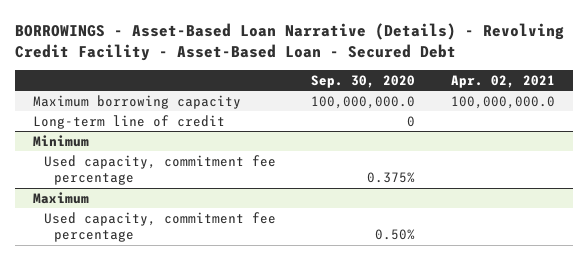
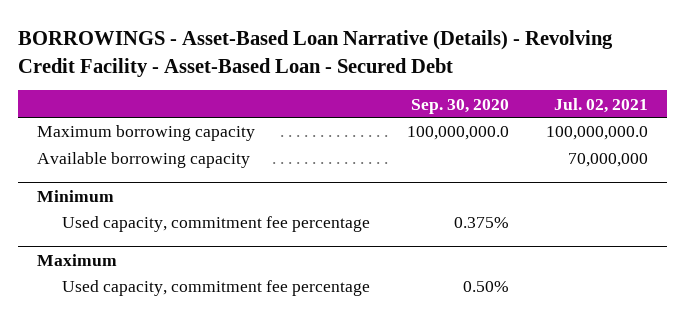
- | Sep. 30, 2020 | Apr. 02, 2021
+ | Sep. 30, 2020 | Jul. 02, 2021
- Long-term line of credit | 0 |
+ Available borrowing capacity | | 70,000,000

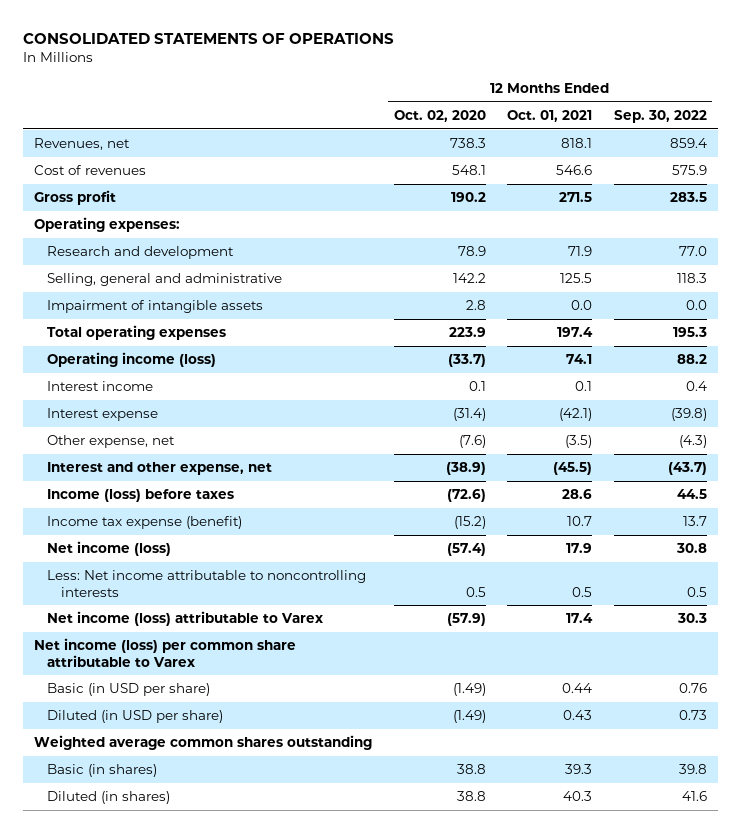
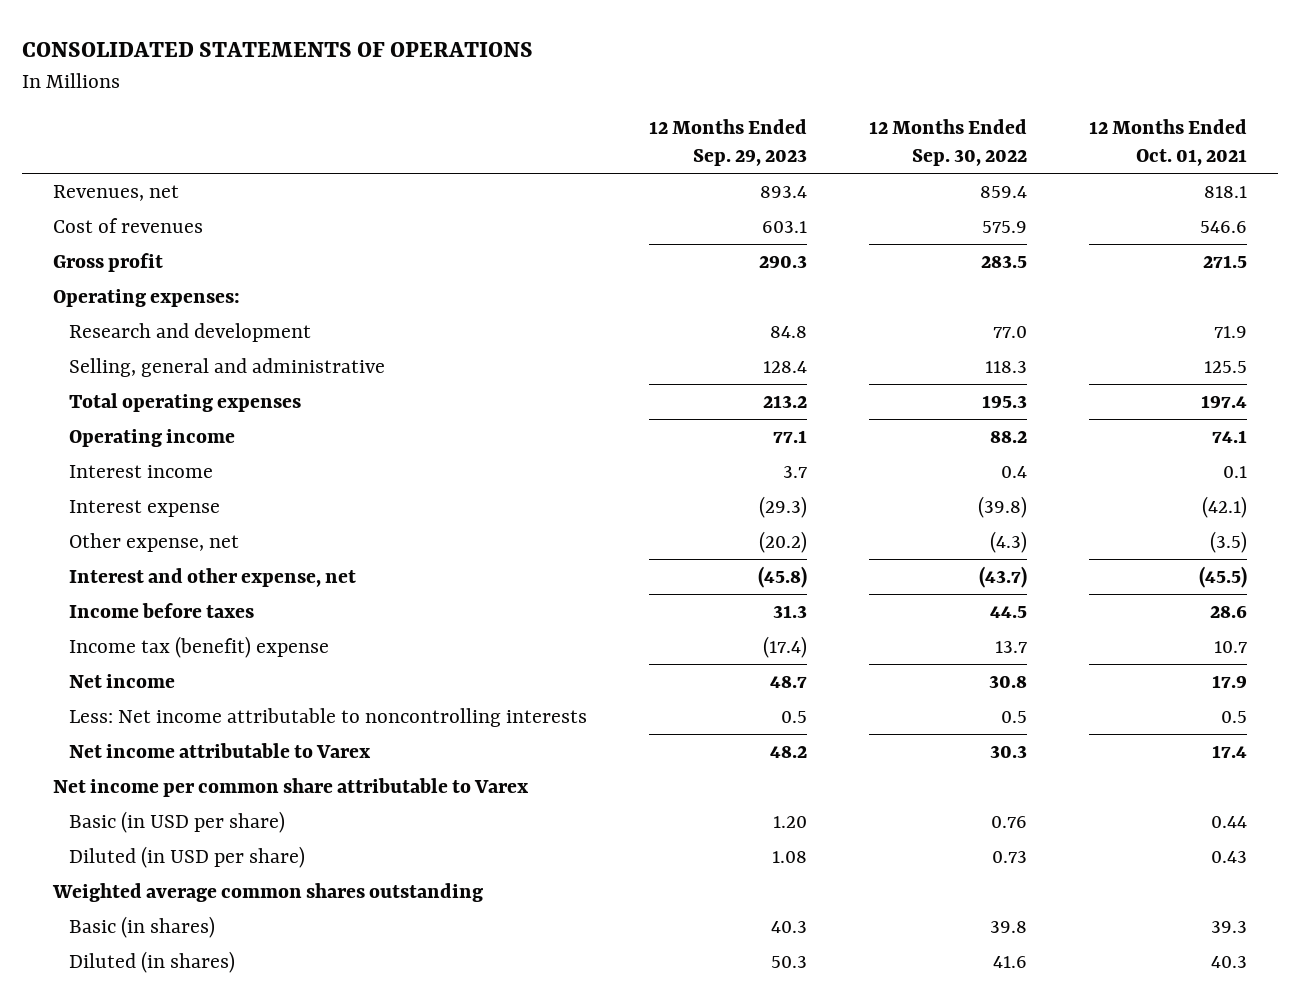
- | 12 Months Ended Oct. 02, 2020 | 12 Months Ended Oct. 01, 2021 | 12 Months Ended Sep. 30, 2022
+ | 12 Months Ended Sep. 29, 2023 | 12 Months Ended Sep. 30, 2022 | 12 Months Ended Oct. 01, 2021
- Impairment of intangible assets | 2.8 | 0.0 | 0.0
- Operating income (loss) | (33.7) | 74.1 | 88.2
+ Operating income | 77.1 | 88.2 | 74.1
- Income (loss) before taxes | (72.6) | 28.6 | 44.5
- Income tax expense (benefit) | (15.2) | 10.7 | 13.7
- Net income (loss) | (57.4) | 17.9 | 30.8
+ Income before taxes | 31.3 | 44.5 | 28.6
+ Income tax (benefit) expense | (17.4) | 13.7 | 10.7
+ Net income | 48.7 | 30.8 | 17.9
- Net income (loss) attributable to Varex | (57.9) | 17.4 | 30.3
- Net income (loss) per common share attributable to Varex
+ Net income attributable to Varex | 48.2 | 30.3 | 17.4
+ Net income per common share attributable to Varex

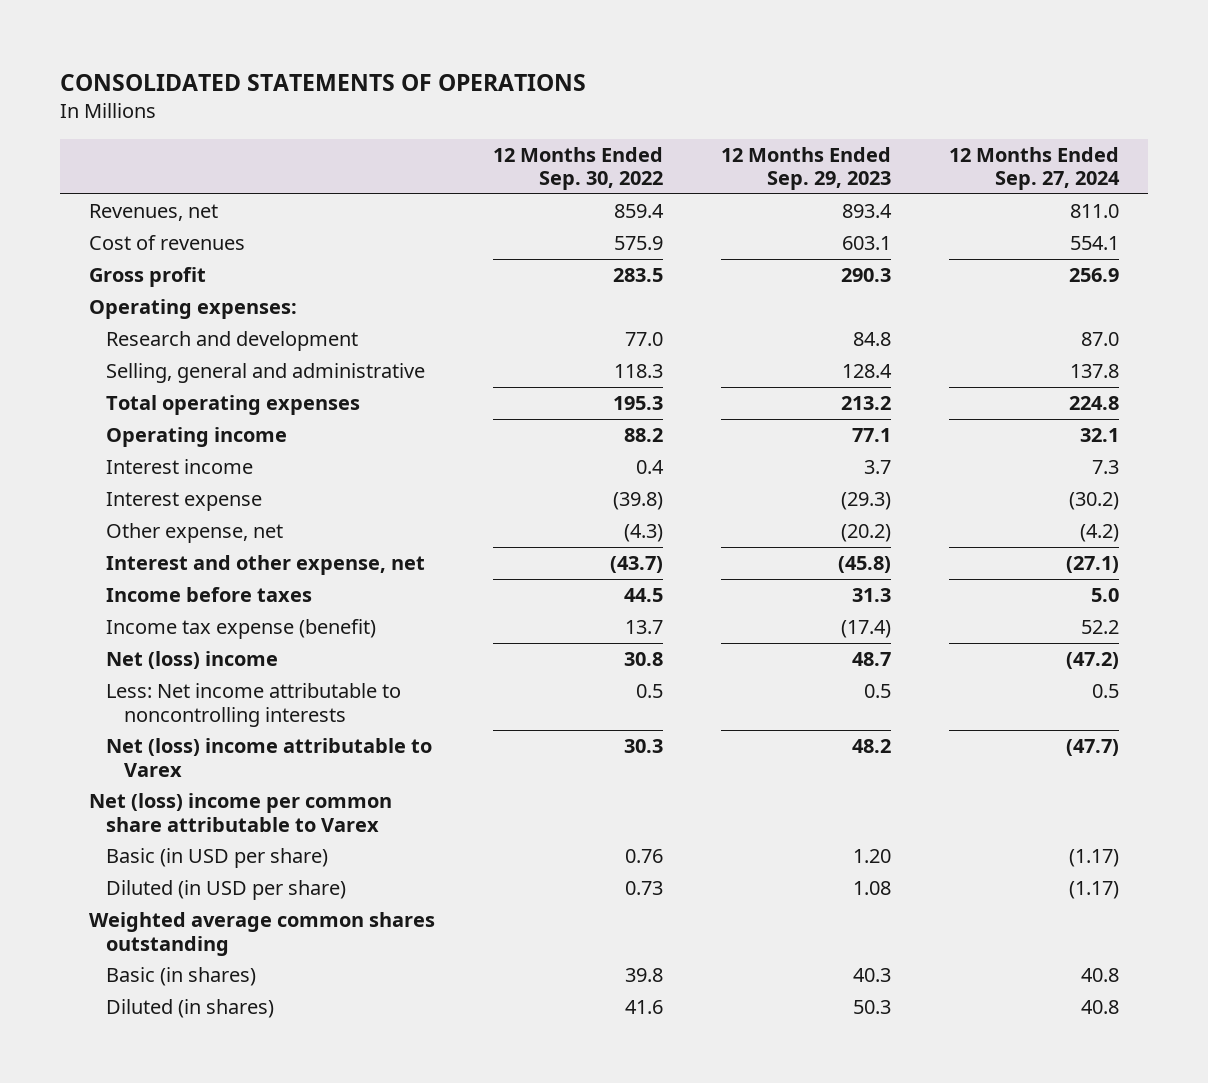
- | 12 Months Ended Sep. 29, 2023 | 12 Months Ended Sep. 30, 2022 | 12 Months Ended Oct. 01, 2021
+ | 12 Months Ended Sep. 30, 2022 | 12 Months Ended Sep. 29, 2023 | 12 Months Ended Sep. 27, 2024
- Income tax (benefit) expense | (17.4) | 13.7 | 10.7
- Net income | 48.7 | 30.8 | 17.9
+ Income tax expense (benefit) | 13.7 | (17.4) | 52.2
+ Net (loss) income | 30.8 | 48.7 | (47.2)
- Net income attributable to Varex | 48.2 | 30.3 | 17.4
- Net income per common share attributable to Varex
+ Net (loss) income attributable to Varex | 30.3 | 48.2 | (47.7)
+ Net (loss) income per common share attributable to Varex

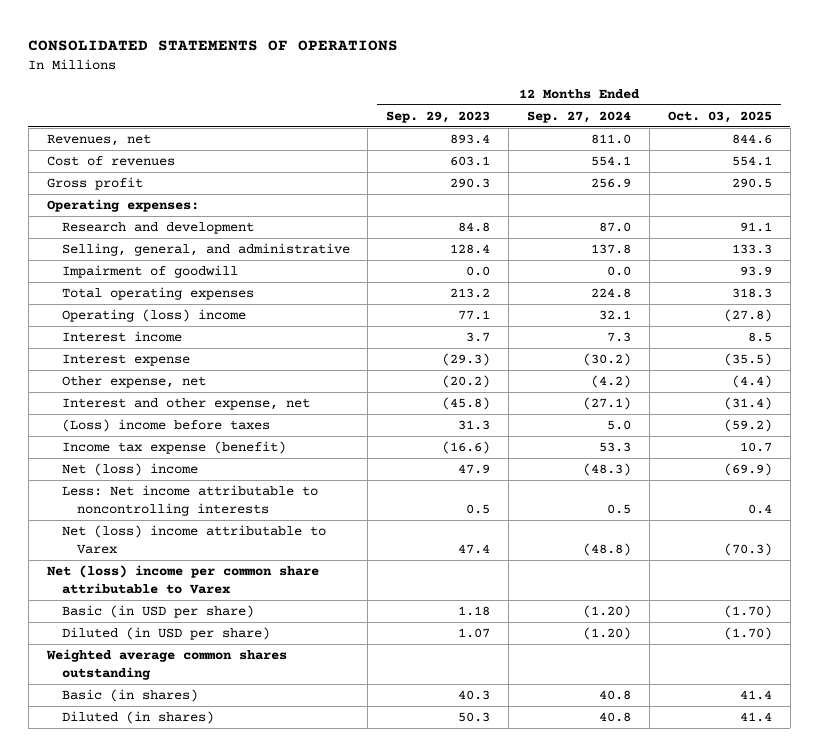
- | 12 Months Ended Sep. 30, 2022 | 12 Months Ended Sep. 29, 2023 | 12 Months Ended Sep. 27, 2024
+ | 12 Months Ended Sep. 29, 2023 | 12 Months Ended Sep. 27, 2024 | 12 Months Ended Oct. 03, 2025
- Selling, general and administrative | 118.3 | 128.4 | 137.8
+ Selling, general, and administrative | 128.4 | 137.8 | 133.3
+ Impairment of goodwill | 0.0 | 0.0 | 93.9
- Operating income | 88.2 | 77.1 | 32.1
+ Operating (loss) income | 77.1 | 32.1 | (27.8)
- Income before taxes | 44.5 | 31.3 | 5.0
- Income tax expense (benefit) | 13.7 | (17.4) | 52.2
- Net (loss) income | 30.8 | 48.7 | (47.2)
+ (Loss) income before taxes | 31.3 | 5.0 | (59.2)
+ Income tax expense (benefit) | (16.6) | 53.3 | 10.7
+ Net (loss) income | 47.9 | (48.3) | (69.9)
- Net (loss) income attributable to Varex | 30.3 | 48.2 | (47.7)
+ Net (loss) income attributable to Varex | 47.4 | (48.8) | (70.3)
- Basic (in USD per share) | 0.76 | 1.20 | (1.17)
- Diluted (in USD per share) | 0.73 | 1.08 | (1.17)
+ Basic (in USD per share) | 1.18 | (1.20) | (1.70)
+ Diluted (in USD per share) | 1.07 | (1.20) | (1.70)

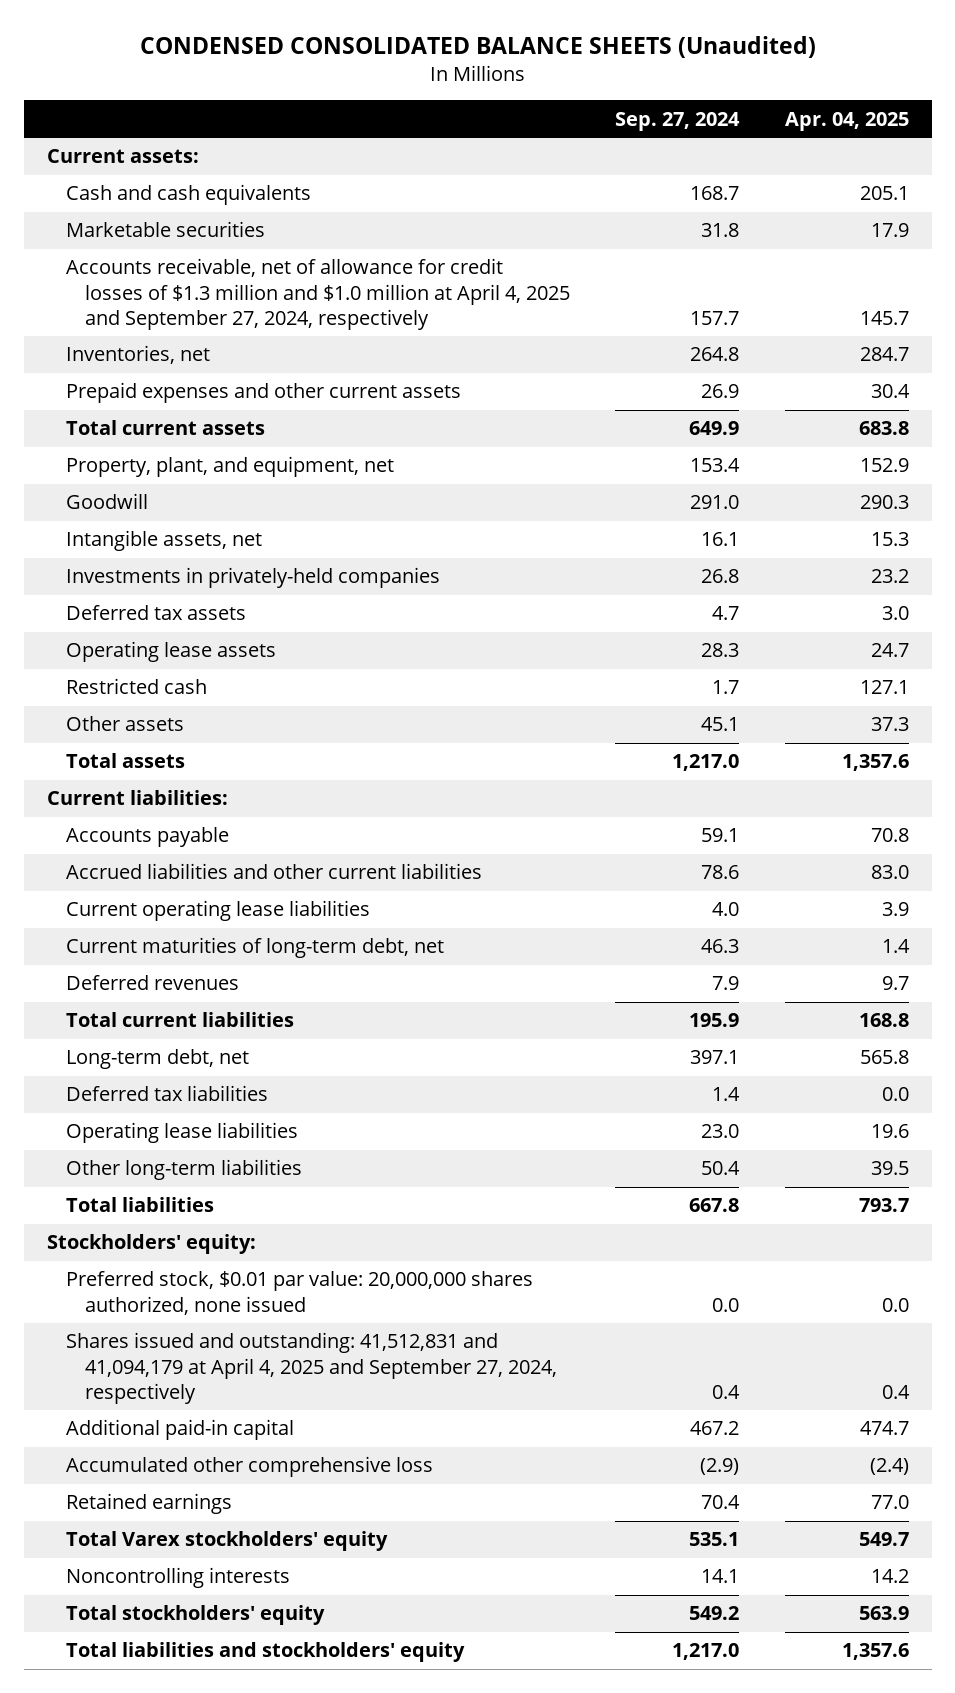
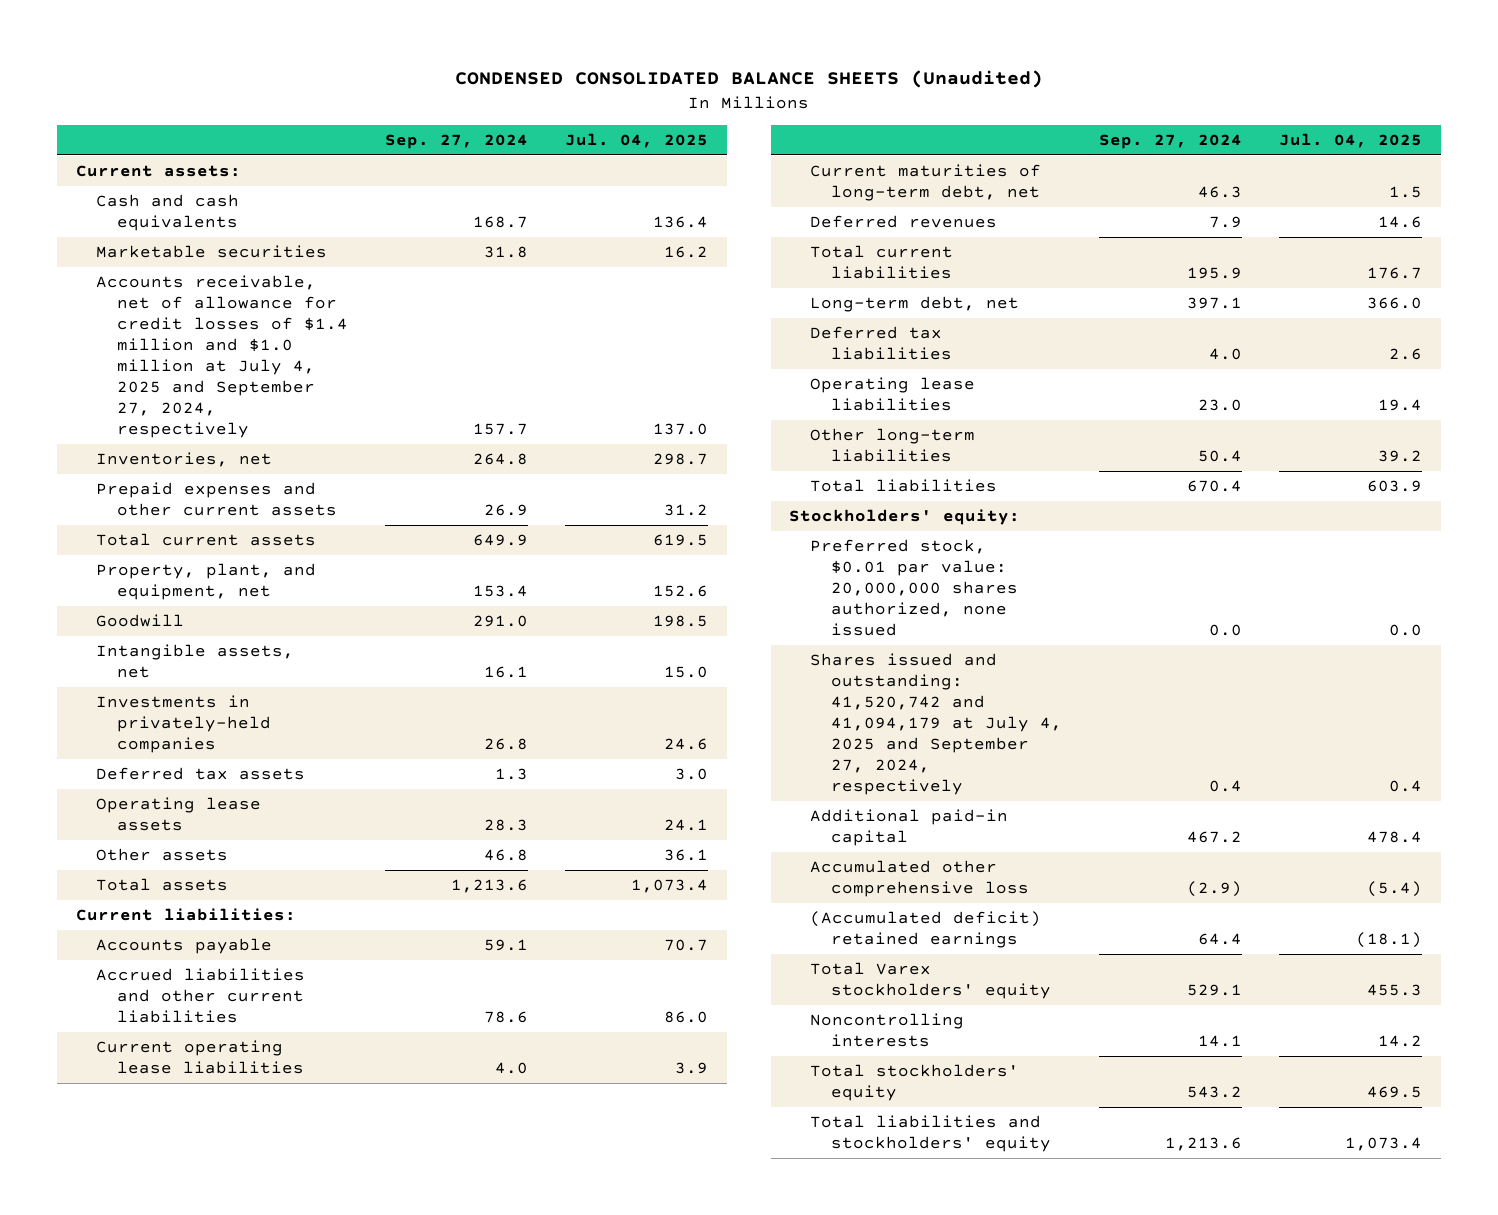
- | Sep. 27, 2024 | Apr. 04, 2025
+ | Sep. 27, 2024 | Jul. 04, 2025
- Accounts receivable, net of allowance for credit losses of $1.3 million and $1.0 million at April 4, 2025 and September 27, 2024, respectively | 157.7 | 145.7
+ Accounts receivable, net of allowance for credit losses of $1.4 million and $1.0 million at July 4, 2025 and September 27, 2024, respectively | 157.7 | 137.0
- Deferred tax assets | 4.7 | 3.0
+ Deferred tax assets | 1.3 | 3.0
- Restricted cash | 1.7 | 127.1
- Other assets | 45.1 | 37.3
- Total assets | 1,217.0 | 1,357.6
+ Other assets | 46.8 | 36.1
+ Total assets | 1,213.6 | 1,073.4
- Deferred tax liabilities | 1.4 | 0.0
+ Deferred tax liabilities | 4.0 | 2.6
- Total liabilities | 667.8 | 793.7
+ Total liabilities | 670.4 | 603.9
- Shares issued and outstanding: 41,512,831 and 41,094,179 at April 4, 2025 and September 27, 2024, respectively | 0.4 | 0.4
+ Shares issued and outstanding: 41,520,742 and 41,094,179 at July 4, 2025 and September 27, 2024, respectively | 0.4 | 0.4
- Retained earnings | 70.4 | 77.0
- Total Varex stockholders' equity | 535.1 | 549.7
+ (Accumulated deficit) retained earnings | 64.4 | (18.1)
+ Total Varex stockholders' equity | 529.1 | 455.3
- Total stockholders' equity | 549.2 | 563.9
- Total liabilities and stockholders' equity | 1,217.0 | 1,357.6
+ Total stockholders' equity | 543.2 | 469.5
+ Total liabilities and stockholders' equity | 1,213.6 | 1,073.4

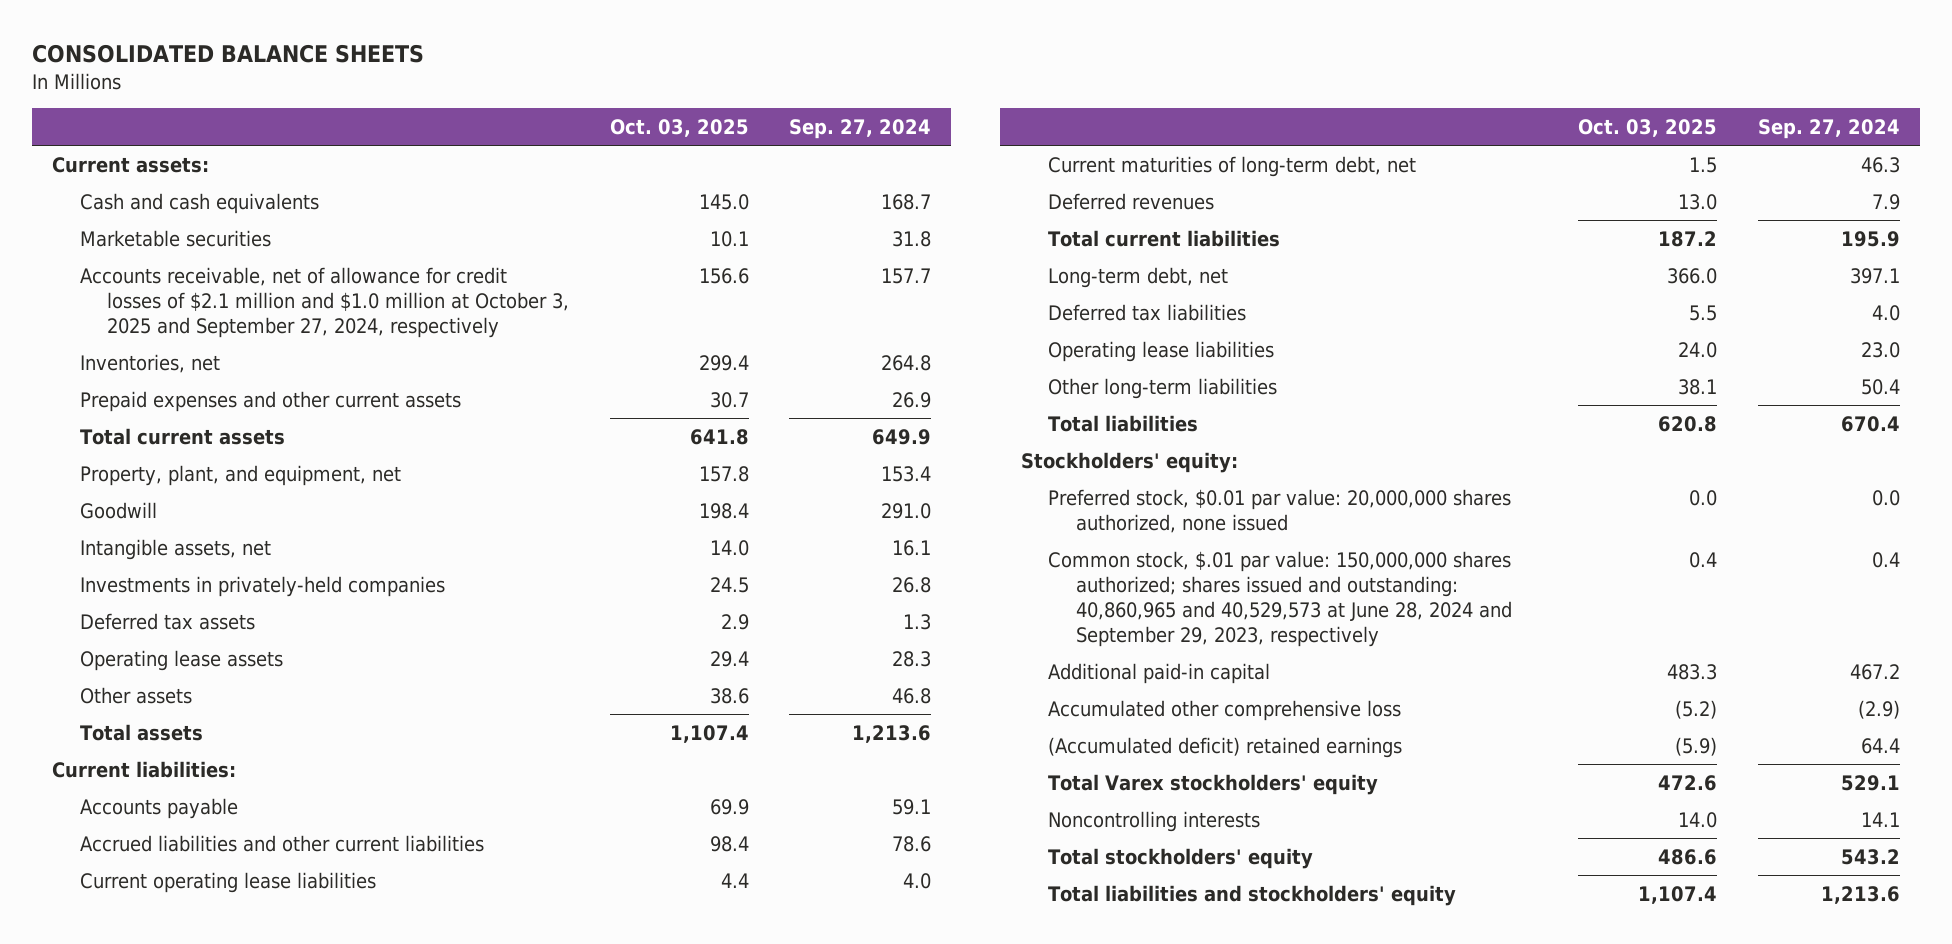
- CONDENSED CONSOLIDATED BALANCE SHEETS (Unaudited)
+ CONSOLIDATED BALANCE SHEETS
- | Sep. 27, 2024 | Jul. 04, 2025
+ | Oct. 03, 2025 | Sep. 27, 2024
- Accounts receivable, net of allowance for credit losses of $1.4 million and $1.0 million at July 4, 2025 and September 27, 2024, respectively | 157.7 | 137.0
+ Accounts receivable, net of allowance for credit losses of $2.1 million and $1.0 million at October 3, 2025 and September 27, 2024, respectively | 156.6 | 157.7
- Shares issued and outstanding: 41,520,742 and 41,094,179 at July 4, 2025 and September 27, 2024, respectively | 0.4 | 0.4
+ Common stock, $.01 par value: 150,000,000 shares authorized; shares issued and outstanding: 40,860,965 and 40,529,573 at June 28, 2024 and September 29, 2023, respectively | 0.4 | 0.4

